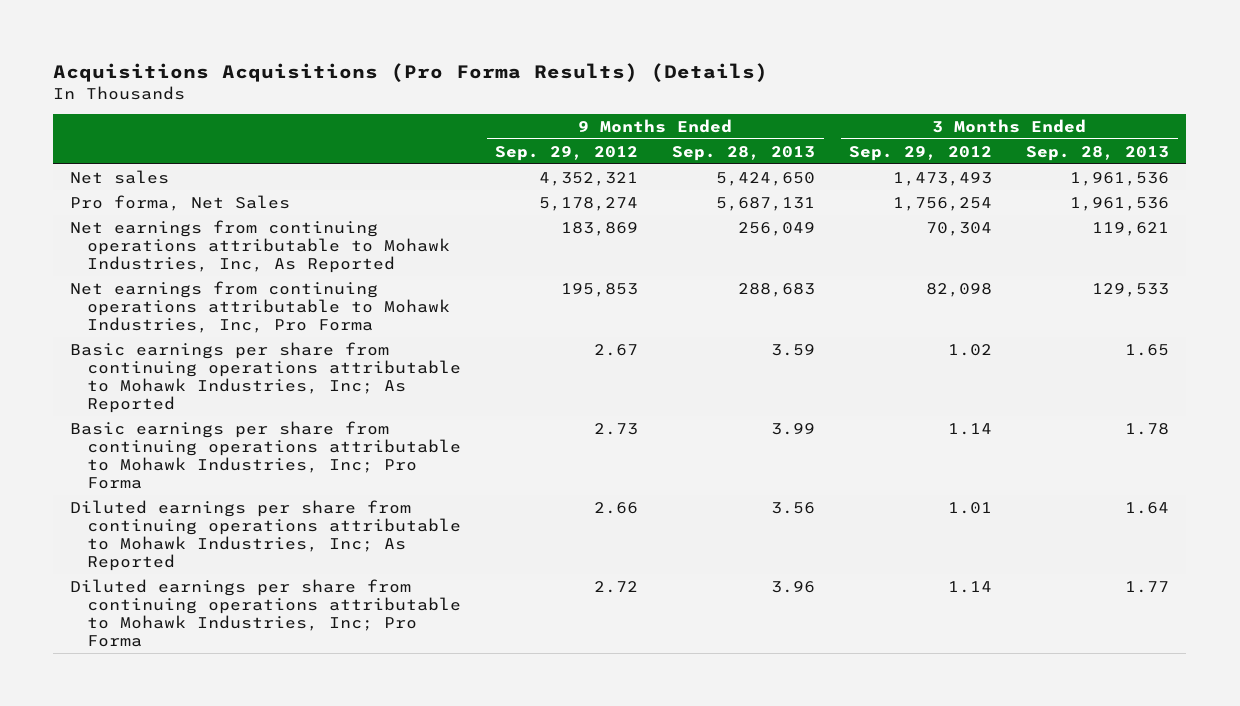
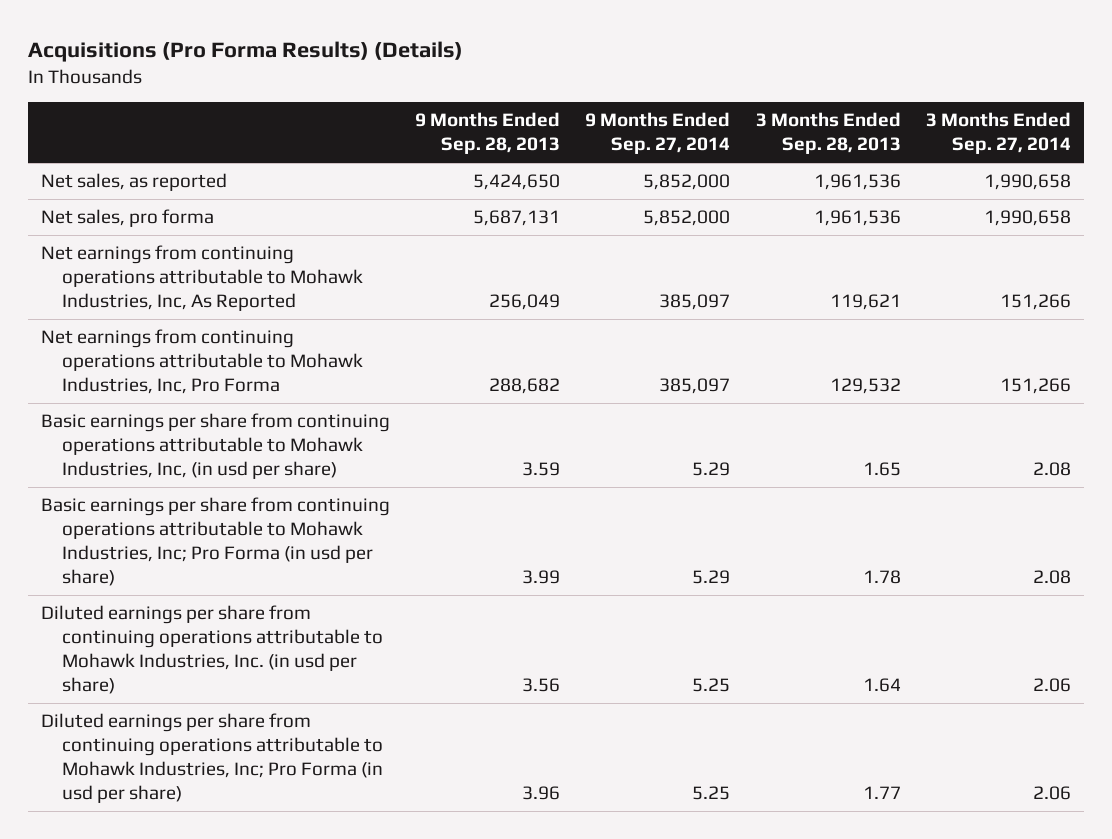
- Acquisitions Acquisitions (Pro Forma Results) (Details)
+ Acquisitions (Pro Forma Results) (Details)
- | 9 Months Ended Sep. 29, 2012 | 9 Months Ended Sep. 28, 2013 | 3 Months Ended Sep. 29, 2012 | 3 Months Ended Sep. 28, 2013
+ | 9 Months Ended Sep. 28, 2013 | 9 Months Ended Sep. 27, 2014 | 3 Months Ended Sep. 28, 2013 | 3 Months Ended Sep. 27, 2014
- Net sales | 4,352,321 | 5,424,650 | 1,473,493 | 1,961,536
- Pro forma, Net Sales | 5,178,274 | 5,687,131 | 1,756,254 | 1,961,536
+ Net sales, as reported | 5,424,650 | 5,852,000 | 1,961,536 | 1,990,658
+ Net sales, pro forma | 5,687,131 | 5,852,000 | 1,961,536 | 1,990,658
- Net earnings from continuing operations attributable to Mohawk Industries, Inc, Pro Forma | 195,853 | 288,683 | 82,098 | 129,533
- Basic earnings per share from continuing operations attributable to Mohawk Industries, Inc; As Reported | 2.67 | 3.59 | 1.02 | 1.65
- Basic earnings per share from continuing operations attributable to Mohawk Industries, Inc; Pro Forma | 2.73 | 3.99 | 1.14 | 1.78
- Diluted earnings per share from continuing operations attributable to Mohawk Industries, Inc; As Reported | 2.66 | 3.56 | 1.01 | 1.64
- Diluted earnings per share from continuing operations attributable to Mohawk Industries, Inc; Pro Forma | 2.72 | 3.96 | 1.14 | 1.77
+ Net earnings from continuing operations attributable to Mohawk Industries, Inc, Pro Forma | 288,682 | 385,097 | 129,532 | 151,266
+ Basic earnings per share from continuing operations attributable to Mohawk Industries, Inc, (in usd per share) | 3.59 | 5.29 | 1.65 | 2.08
+ Basic earnings per share from continuing operations attributable to Mohawk Industries, Inc; Pro Forma (in usd per share) | 3.99 | 5.29 | 1.78 | 2.08
+ Diluted earnings per share from continuing operations attributable to Mohawk Industries, Inc. (in usd per share) | 3.56 | 5.25 | 1.64 | 2.06
+ Diluted earnings per share from continuing operations attributable to Mohawk Industries, Inc; Pro Forma (in usd per share) | 3.96 | 5.25 | 1.77 | 2.06

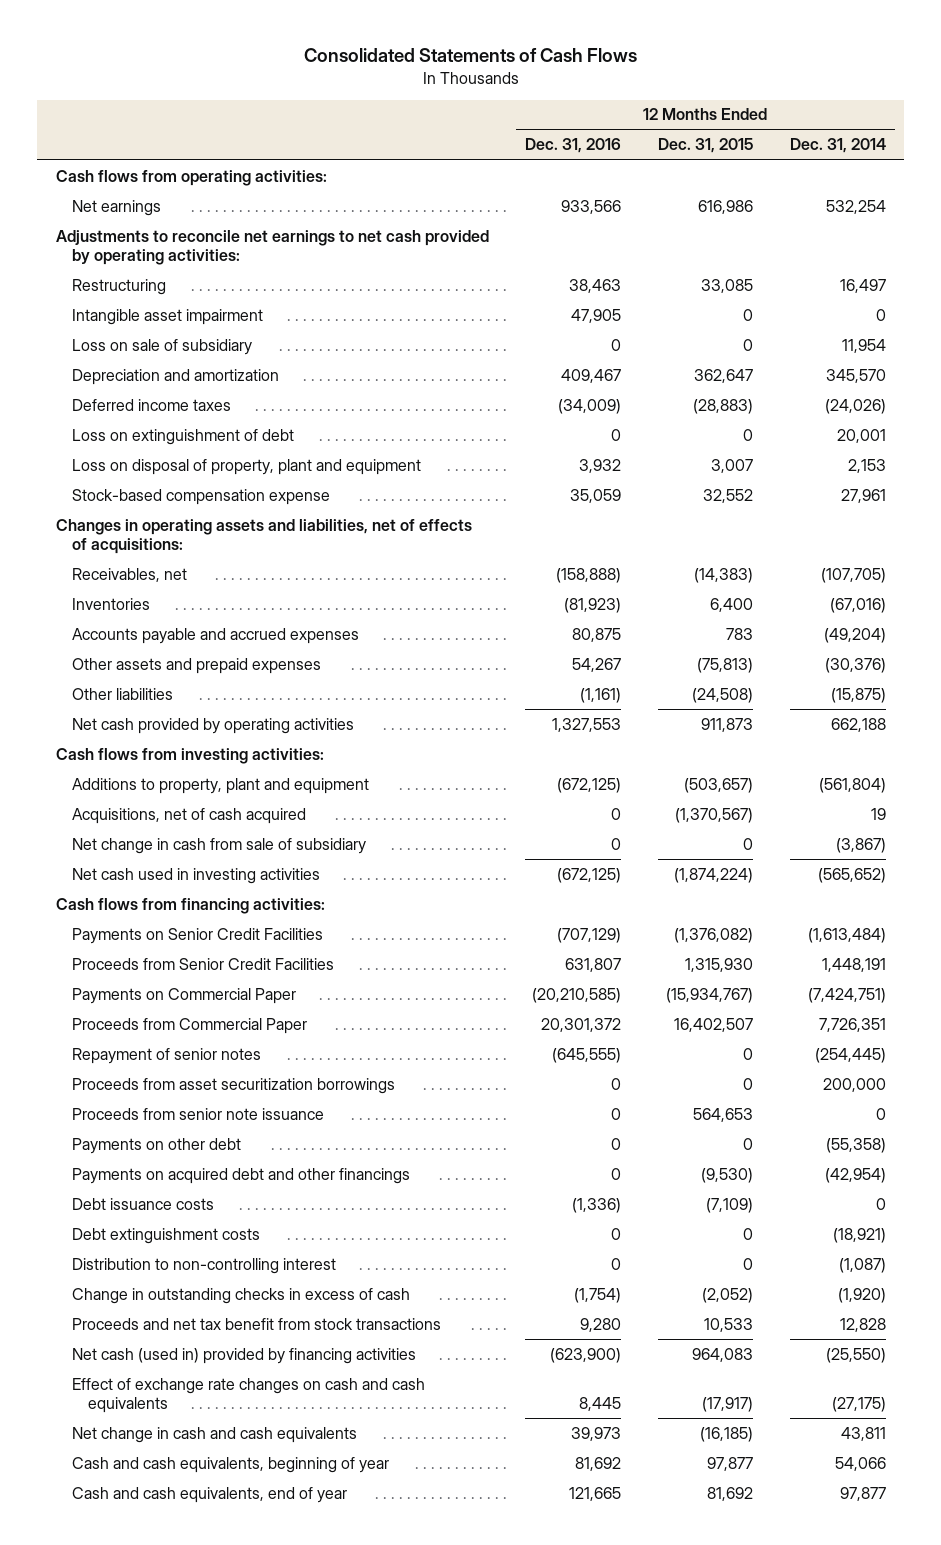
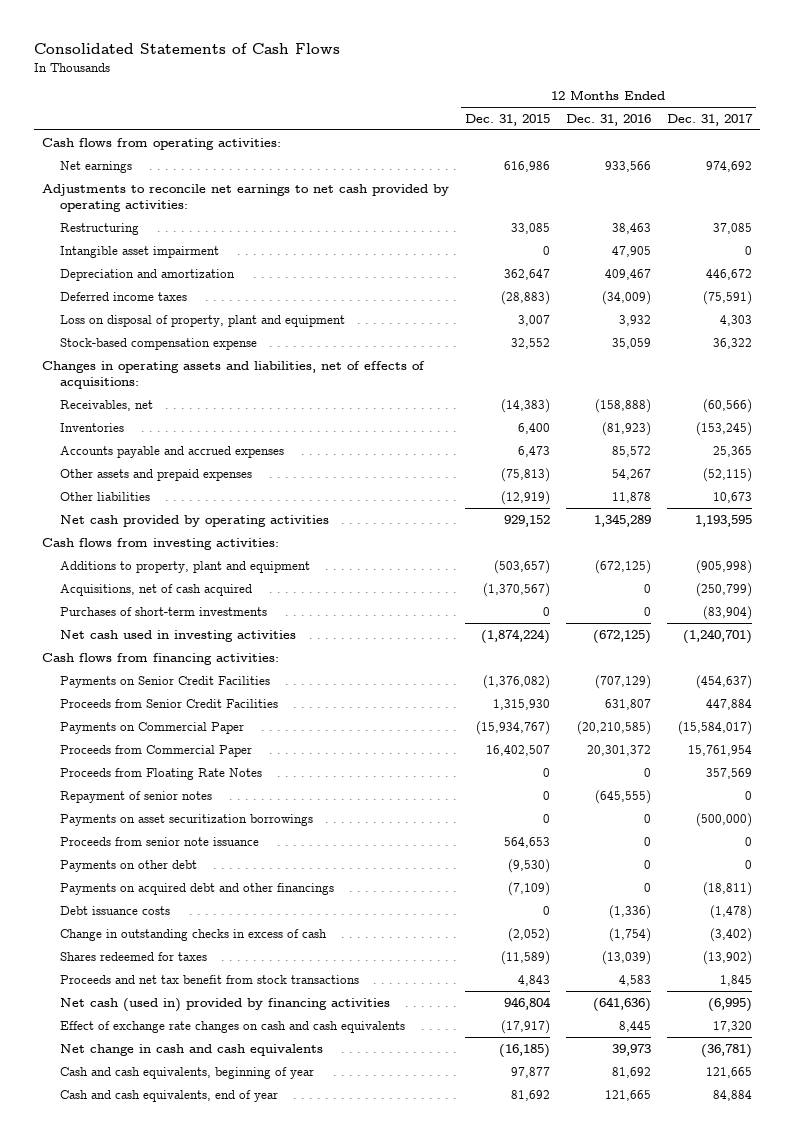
- | 12 Months Ended Dec. 31, 2016 | 12 Months Ended Dec. 31, 2015 | 12 Months Ended Dec. 31, 2014
+ | 12 Months Ended Dec. 31, 2015 | 12 Months Ended Dec. 31, 2016 | 12 Months Ended Dec. 31, 2017
- Loss on sale of subsidiary | 0 | 0 | 11,954
- Loss on extinguishment of debt | 0 | 0 | 20,001
- Accounts payable and accrued expenses | 80,875 | 783 | (49,204)
+ Accounts payable and accrued expenses | 6,473 | 85,572 | 25,365
- Other liabilities | (1,161) | (24,508) | (15,875)
- Net cash provided by operating activities | 1,327,553 | 911,873 | 662,188
+ Other liabilities | (12,919) | 11,878 | 10,673
+ Net cash provided by operating activities | 929,152 | 1,345,289 | 1,193,595
- Net change in cash from sale of subsidiary | 0 | 0 | (3,867)
+ Purchases of short-term investments | 0 | 0 | (83,904)
+ Proceeds from Floating Rate Notes | 0 | 0 | 357,569
- Proceeds from asset securitization borrowings | 0 | 0 | 200,000
+ Payments on asset securitization borrowings | 0 | 0 | (500,000)
- Payments on other debt | 0 | 0 | (55,358)
- Payments on acquired debt and other financings | 0 | (9,530) | (42,954)
- Debt issuance costs | (1,336) | (7,109) | 0
- Debt extinguishment costs | 0 | 0 | (18,921)
- Distribution to non-controlling interest | 0 | 0 | (1,087)
+ Payments on other debt | (9,530) | 0 | 0
+ Payments on acquired debt and other financings | (7,109) | 0 | (18,811)
+ Debt issuance costs | 0 | (1,336) | (1,478)
- Proceeds and net tax benefit from stock transactions | 9,280 | 10,533 | 12,828
- Net cash (used in) provided by financing activities | (623,900) | 964,083 | (25,550)
+ Shares redeemed for taxes | (11,589) | (13,039) | (13,902)
+ Proceeds and net tax benefit from stock transactions | 4,843 | 4,583 | 1,845
+ Net cash (used in) provided by financing activities | 946,804 | (641,636) | (6,995)

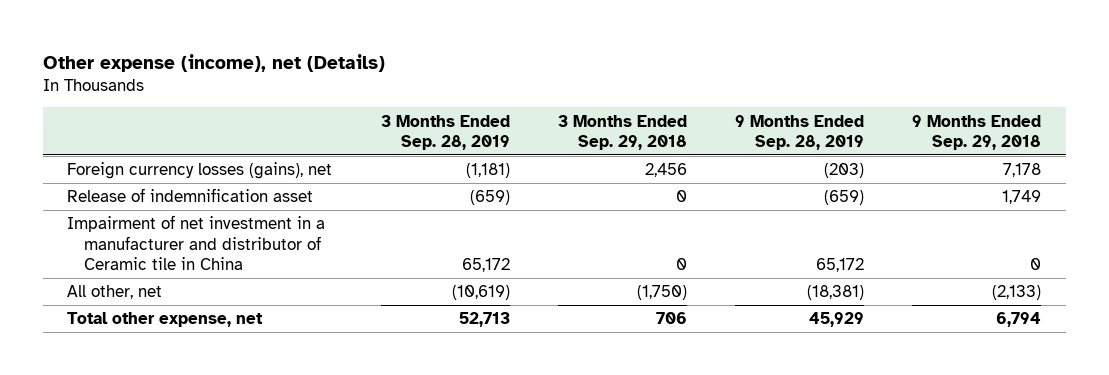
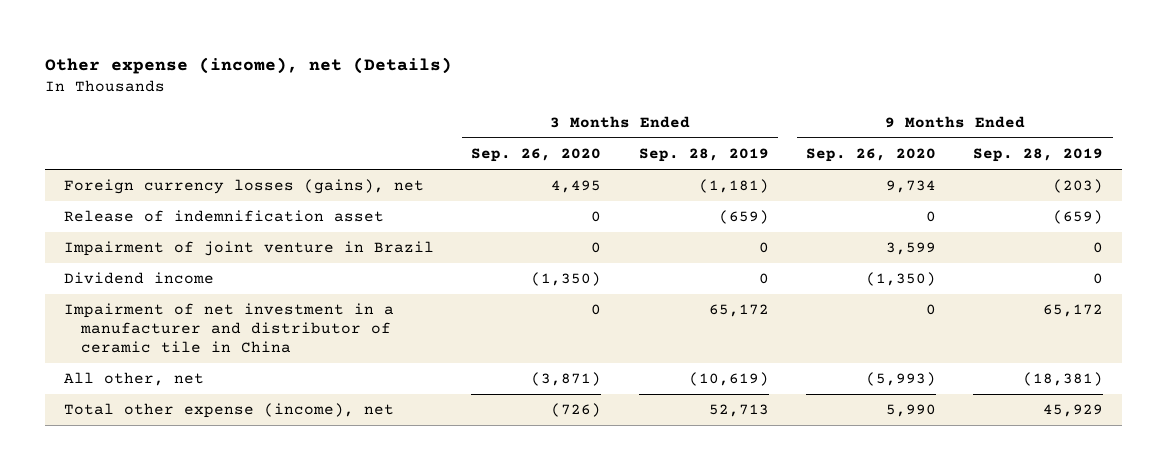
- | 3 Months Ended Sep. 28, 2019 | 3 Months Ended Sep. 29, 2018 | 9 Months Ended Sep. 28, 2019 | 9 Months Ended Sep. 29, 2018
+ | 3 Months Ended Sep. 26, 2020 | 3 Months Ended Sep. 28, 2019 | 9 Months Ended Sep. 26, 2020 | 9 Months Ended Sep. 28, 2019
- Impairment of net investment in a manufacturer and distributor of Ceramic tile in China | 65,172 | 0 | 65,172 | 0
+ Impairment of joint venture in Brazil | 0 | 0 | 3,599 | 0
+ Dividend income | (1,350) | 0 | (1,350) | 0
+ Impairment of net investment in a manufacturer and distributor of ceramic tile in China | 0 | 65,172 | 0 | 65,172
- Total other expense, net | 52,713 | 706 | 45,929 | 6,794
+ Total other expense (income), net | (726) | 52,713 | 5,990 | 45,929

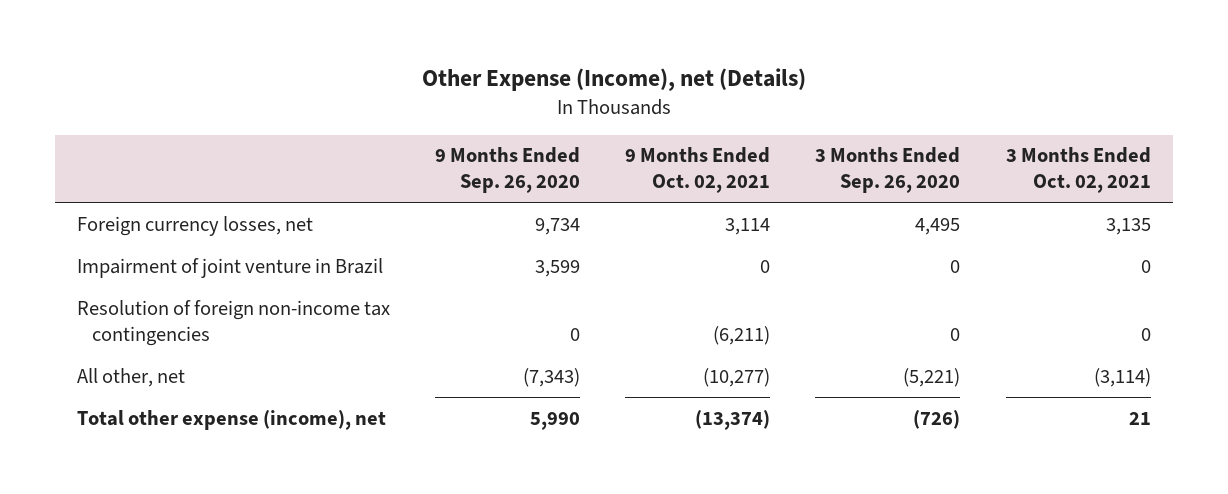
- Other expense (income), net (Details)
+ Other Expense (Income), net (Details)
- | 3 Months Ended Sep. 26, 2020 | 3 Months Ended Sep. 28, 2019 | 9 Months Ended Sep. 26, 2020 | 9 Months Ended Sep. 28, 2019
+ | 9 Months Ended Sep. 26, 2020 | 9 Months Ended Oct. 02, 2021 | 3 Months Ended Sep. 26, 2020 | 3 Months Ended Oct. 02, 2021
- Foreign currency losses (gains), net | 4,495 | (1,181) | 9,734 | (203)
- Release of indemnification asset | 0 | (659) | 0 | (659)
+ Foreign currency losses, net | 9,734 | 3,114 | 4,495 | 3,135
- Dividend income | (1,350) | 0 | (1,350) | 0
- Impairment of net investment in a manufacturer and distributor of ceramic tile in China | 0 | 65,172 | 0 | 65,172
- All other, net | (3,871) | (10,619) | (5,993) | (18,381)
+ Resolution of foreign non-income tax contingencies | 0 | (6,211) | 0 | 0
+ All other, net | (7,343) | (10,277) | (5,221) | (3,114)

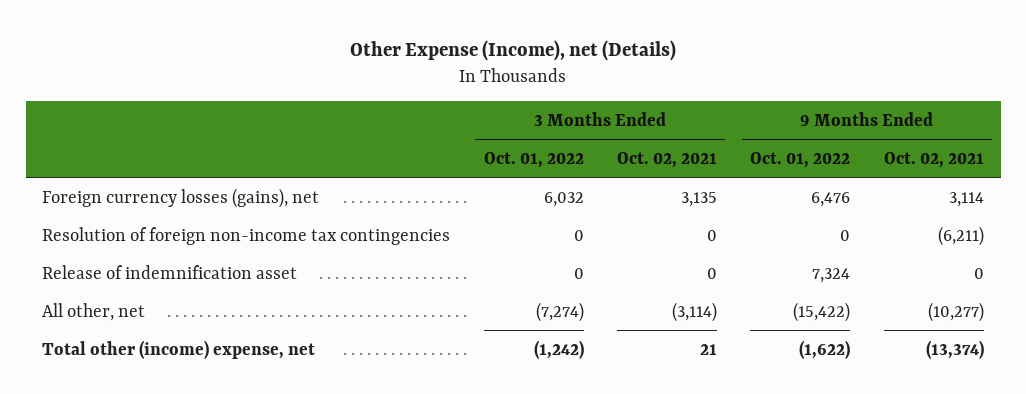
- | 9 Months Ended Sep. 26, 2020 | 9 Months Ended Oct. 02, 2021 | 3 Months Ended Sep. 26, 2020 | 3 Months Ended Oct. 02, 2021
+ | 3 Months Ended Oct. 01, 2022 | 3 Months Ended Oct. 02, 2021 | 9 Months Ended Oct. 01, 2022 | 9 Months Ended Oct. 02, 2021
- Foreign currency losses, net | 9,734 | 3,114 | 4,495 | 3,135
- Impairment of joint venture in Brazil | 3,599 | 0 | 0 | 0
+ Foreign currency losses (gains), net | 6,032 | 3,135 | 6,476 | 3,114
+ Release of indemnification asset | 0 | 0 | 7,324 | 0
- Total other expense (income), net | 5,990 | (13,374) | (726) | 21
+ Total other (income) expense, net | (1,242) | 21 | (1,622) | (13,374)

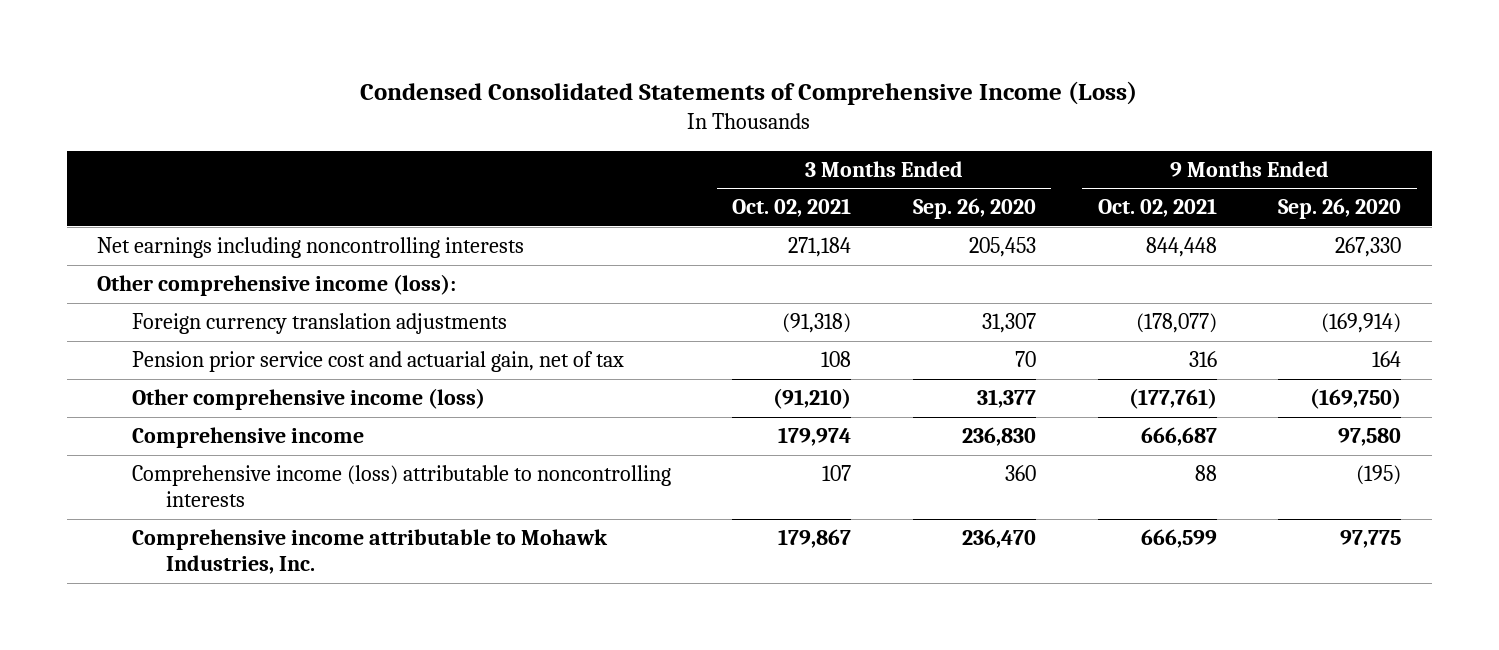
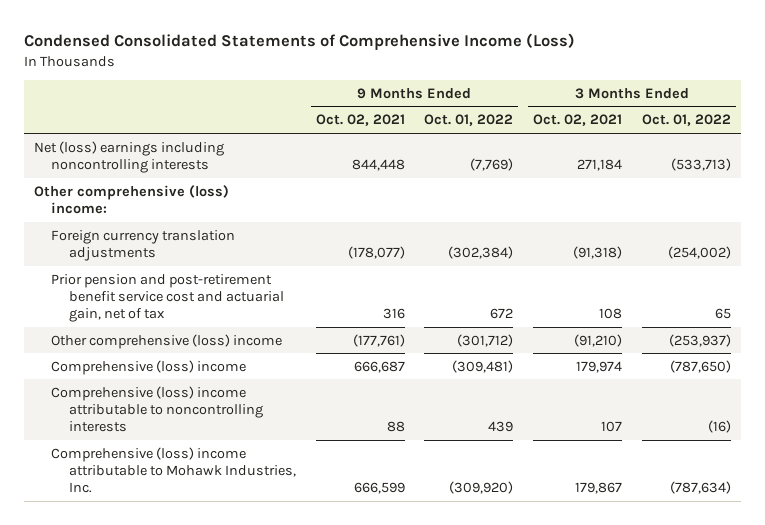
- | 3 Months Ended Oct. 02, 2021 | 3 Months Ended Sep. 26, 2020 | 9 Months Ended Oct. 02, 2021 | 9 Months Ended Sep. 26, 2020
+ | 9 Months Ended Oct. 02, 2021 | 9 Months Ended Oct. 01, 2022 | 3 Months Ended Oct. 02, 2021 | 3 Months Ended Oct. 01, 2022
- Net earnings including noncontrolling interests | 271,184 | 205,453 | 844,448 | 267,330
- Other comprehensive income (loss):
+ Net (loss) earnings including noncontrolling interests | 844,448 | (7,769) | 271,184 | (533,713)
+ Other comprehensive (loss) income:
- Pension prior service cost and actuarial gain, net of tax | 108 | 70 | 316 | 164
- Other comprehensive income (loss) | (91,210) | 31,377 | (177,761) | (169,750)
- Comprehensive income | 179,974 | 236,830 | 666,687 | 97,580
- Comprehensive income (loss) attributable to noncontrolling interests | 107 | 360 | 88 | (195)
- Comprehensive income attributable to Mohawk Industries, Inc. | 179,867 | 236,470 | 666,599 | 97,775
+ Prior pension and post-retirement benefit service cost and actuarial gain, net of tax | 316 | 672 | 108 | 65
+ Other comprehensive (loss) income | (177,761) | (301,712) | (91,210) | (253,937)
+ Comprehensive (loss) income | 666,687 | (309,481) | 179,974 | (787,650)
+ Comprehensive (loss) income attributable to noncontrolling interests | 88 | 439 | 107 | (16)
+ Comprehensive (loss) income attributable to Mohawk Industries, Inc. | 666,599 | (309,920) | 179,867 | (787,634)

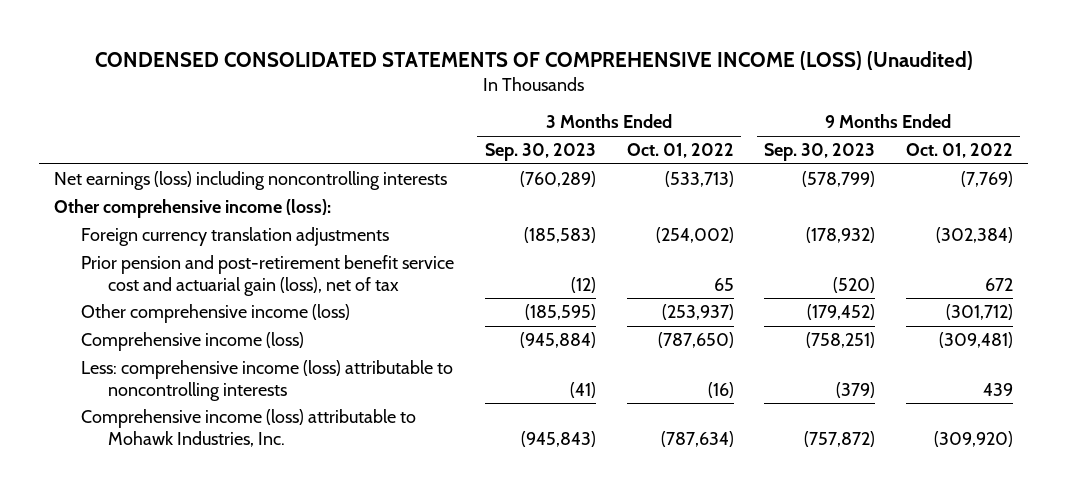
- Condensed Consolidated Statements of Comprehensive Income (Loss)
+ CONDENSED CONSOLIDATED STATEMENTS OF COMPREHENSIVE INCOME (LOSS) (Unaudited)
- | 9 Months Ended Oct. 02, 2021 | 9 Months Ended Oct. 01, 2022 | 3 Months Ended Oct. 02, 2021 | 3 Months Ended Oct. 01, 2022
+ | 3 Months Ended Sep. 30, 2023 | 3 Months Ended Oct. 01, 2022 | 9 Months Ended Sep. 30, 2023 | 9 Months Ended Oct. 01, 2022
- Net (loss) earnings including noncontrolling interests | 844,448 | (7,769) | 271,184 | (533,713)
- Other comprehensive (loss) income:
+ Net earnings (loss) including noncontrolling interests | (760,289) | (533,713) | (578,799) | (7,769)
+ Other comprehensive income (loss):
- Prior pension and post-retirement benefit service cost and actuarial gain, net of tax | 316 | 672 | 108 | 65
- Other comprehensive (loss) income | (177,761) | (301,712) | (91,210) | (253,937)
- Comprehensive (loss) income | 666,687 | (309,481) | 179,974 | (787,650)
- Comprehensive (loss) income attributable to noncontrolling interests | 88 | 439 | 107 | (16)
- Comprehensive (loss) income attributable to Mohawk Industries, Inc. | 666,599 | (309,920) | 179,867 | (787,634)
+ Prior pension and post-retirement benefit service cost and actuarial gain (loss), net of tax | (12) | 65 | (520) | 672
+ Other comprehensive income (loss) | (185,595) | (253,937) | (179,452) | (301,712)
+ Comprehensive income (loss) | (945,884) | (787,650) | (758,251) | (309,481)
+ Less: comprehensive income (loss) attributable to noncontrolling interests | (41) | (16) | (379) | 439
+ Comprehensive income (loss) attributable to Mohawk Industries, Inc. | (945,843) | (787,634) | (757,872) | (309,920)

